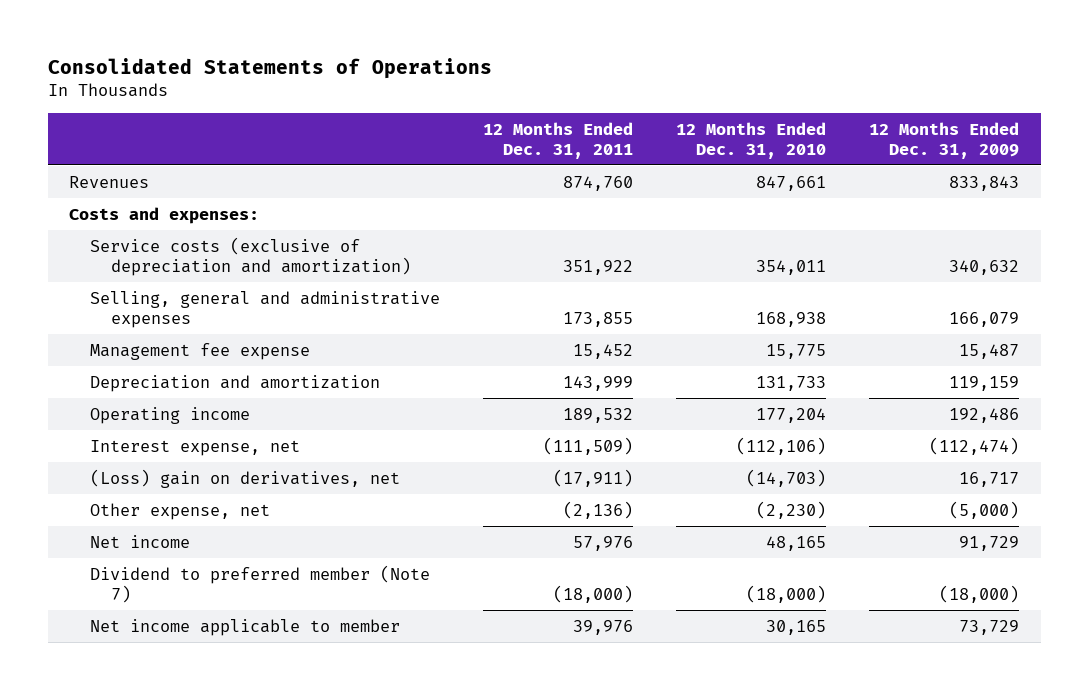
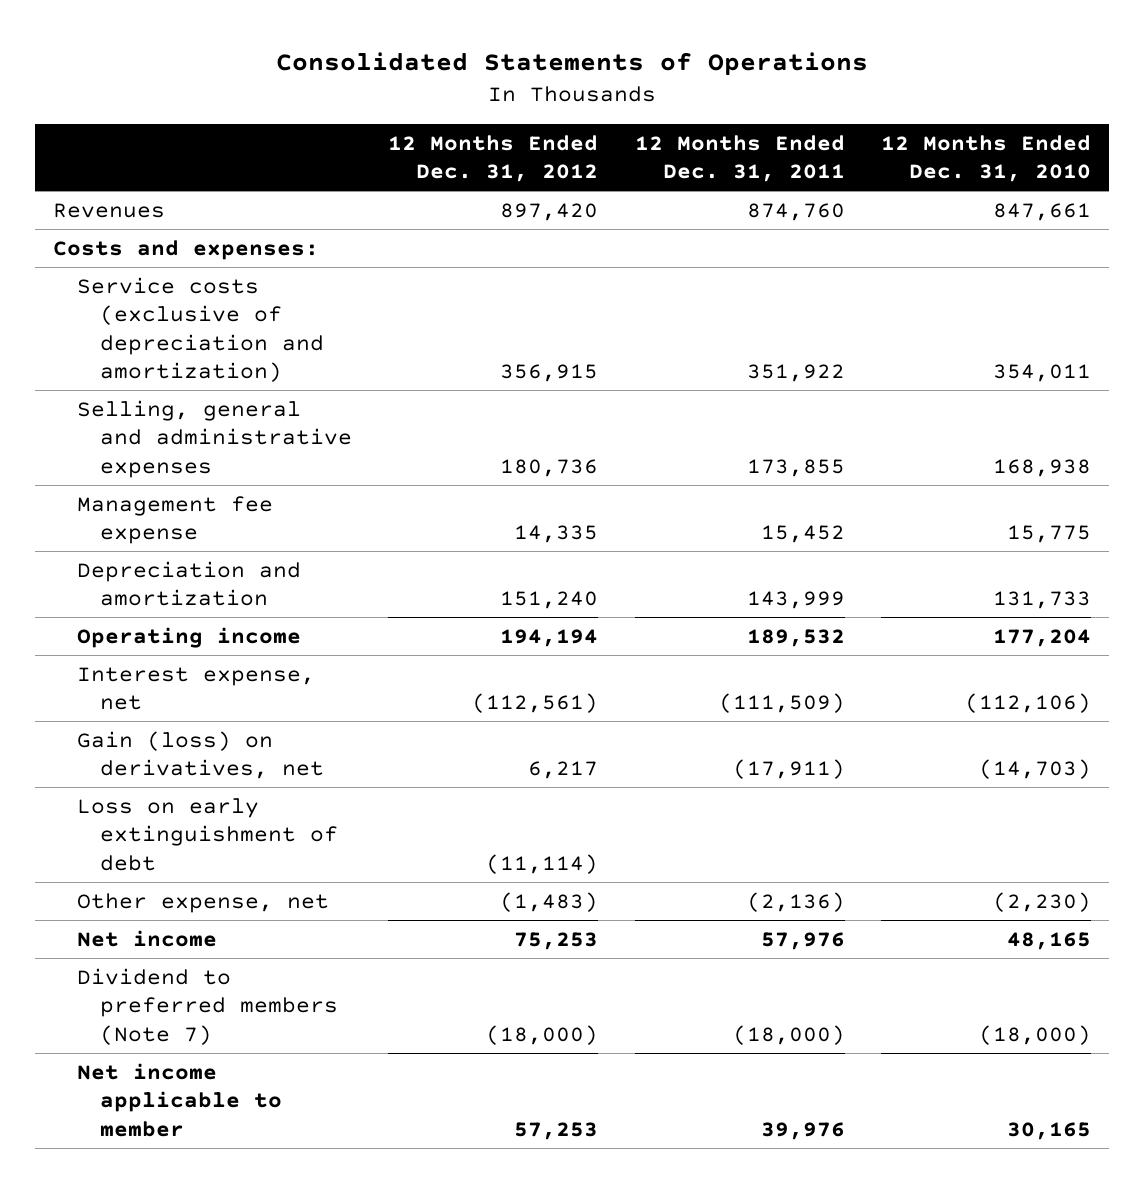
- | 12 Months Ended Dec. 31, 2011 | 12 Months Ended Dec. 31, 2010 | 12 Months Ended Dec. 31, 2009
+ | 12 Months Ended Dec. 31, 2012 | 12 Months Ended Dec. 31, 2011 | 12 Months Ended Dec. 31, 2010
- (Loss) gain on derivatives, net | (17,911) | (14,703) | 16,717
+ Gain (loss) on derivatives, net | 6,217 | (17,911) | (14,703)
+ Loss on early extinguishment of debt | (11,114) | |
- Dividend to preferred member (Note 7) | (18,000) | (18,000) | (18,000)
+ Dividend to preferred members (Note 7) | (18,000) | (18,000) | (18,000)

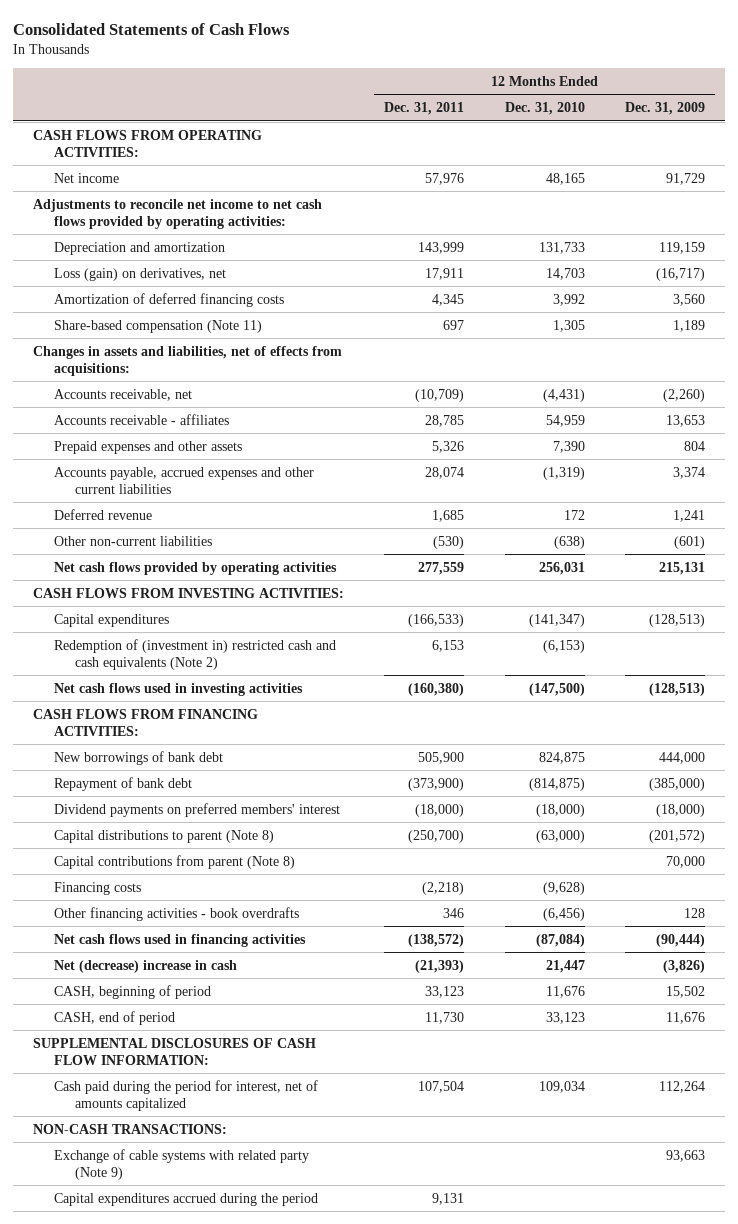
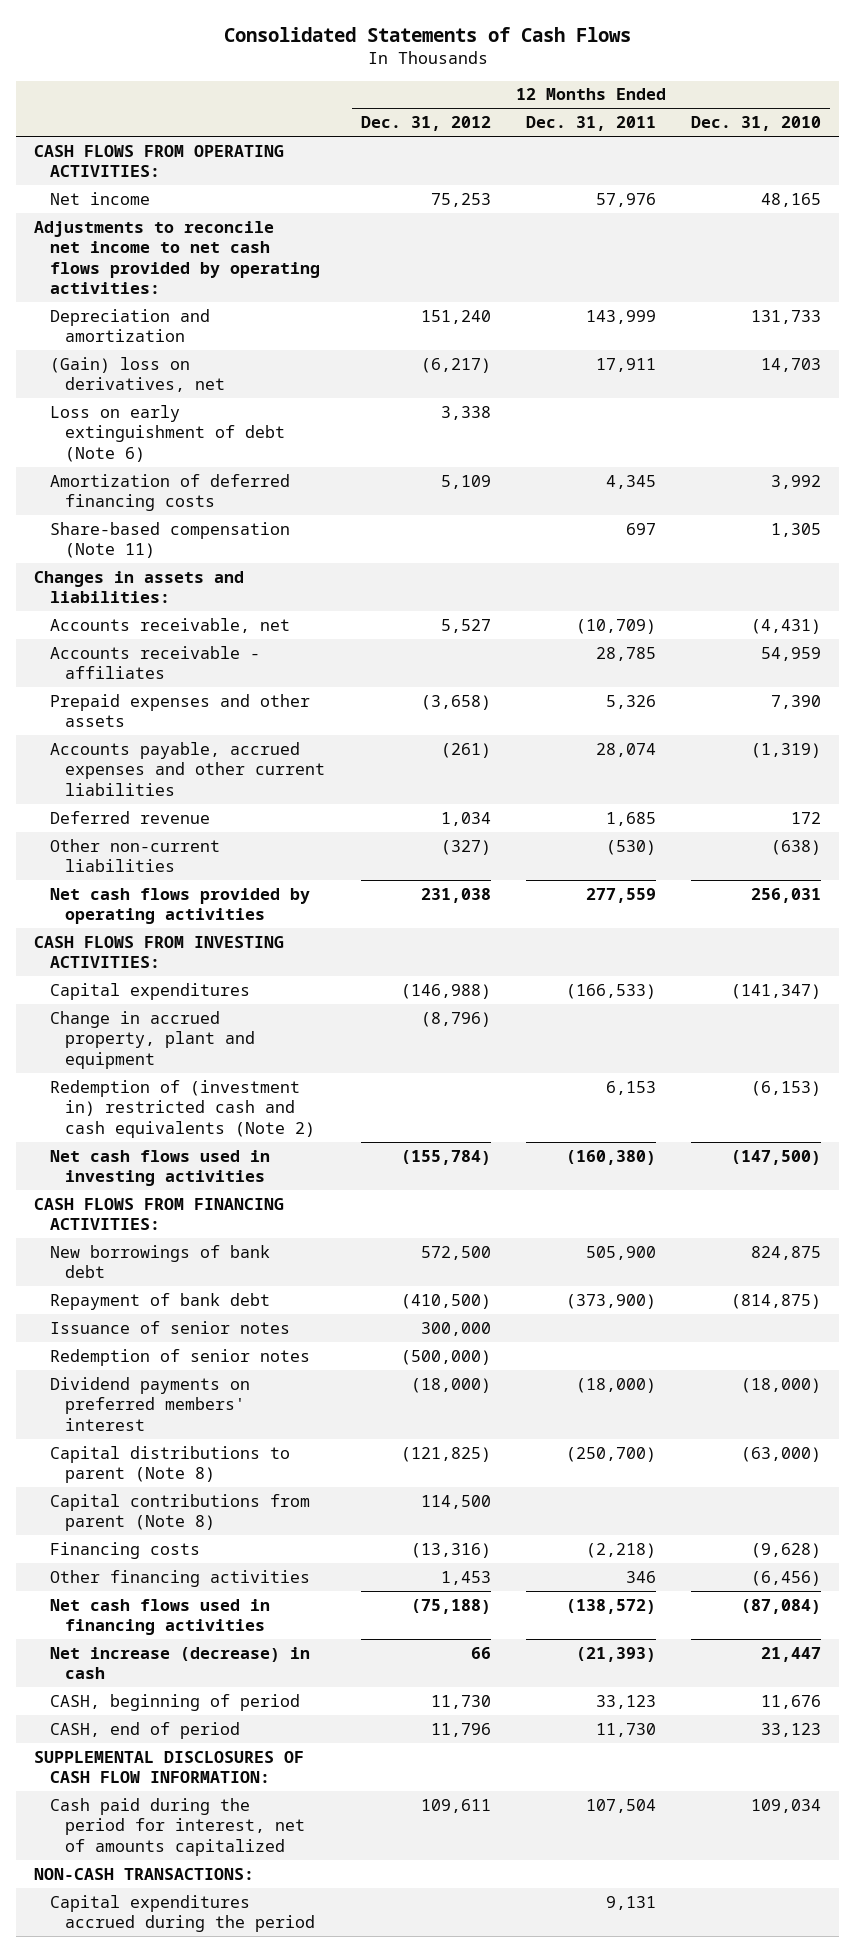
- | 12 Months Ended Dec. 31, 2011 | 12 Months Ended Dec. 31, 2010 | 12 Months Ended Dec. 31, 2009
+ | 12 Months Ended Dec. 31, 2012 | 12 Months Ended Dec. 31, 2011 | 12 Months Ended Dec. 31, 2010
- Loss (gain) on derivatives, net | 17,911 | 14,703 | (16,717)
+ (Gain) loss on derivatives, net | (6,217) | 17,911 | 14,703
+ Loss on early extinguishment of debt (Note 6) | 3,338 | |
- Changes in assets and liabilities, net of effects from acquisitions:
+ Changes in assets and liabilities:
+ Change in accrued property, plant and equipment | (8,796) | |
+ Issuance of senior notes | 300,000 | |
+ Redemption of senior notes | (500,000) | |
- Other financing activities - book overdrafts | 346 | (6,456) | 128
+ Other financing activities | 1,453 | 346 | (6,456)
- Net (decrease) increase in cash | (21,393) | 21,447 | (3,826)
+ Net increase (decrease) in cash | 66 | (21,393) | 21,447
- Exchange of cable systems with related party (Note 9) | | | 93,663

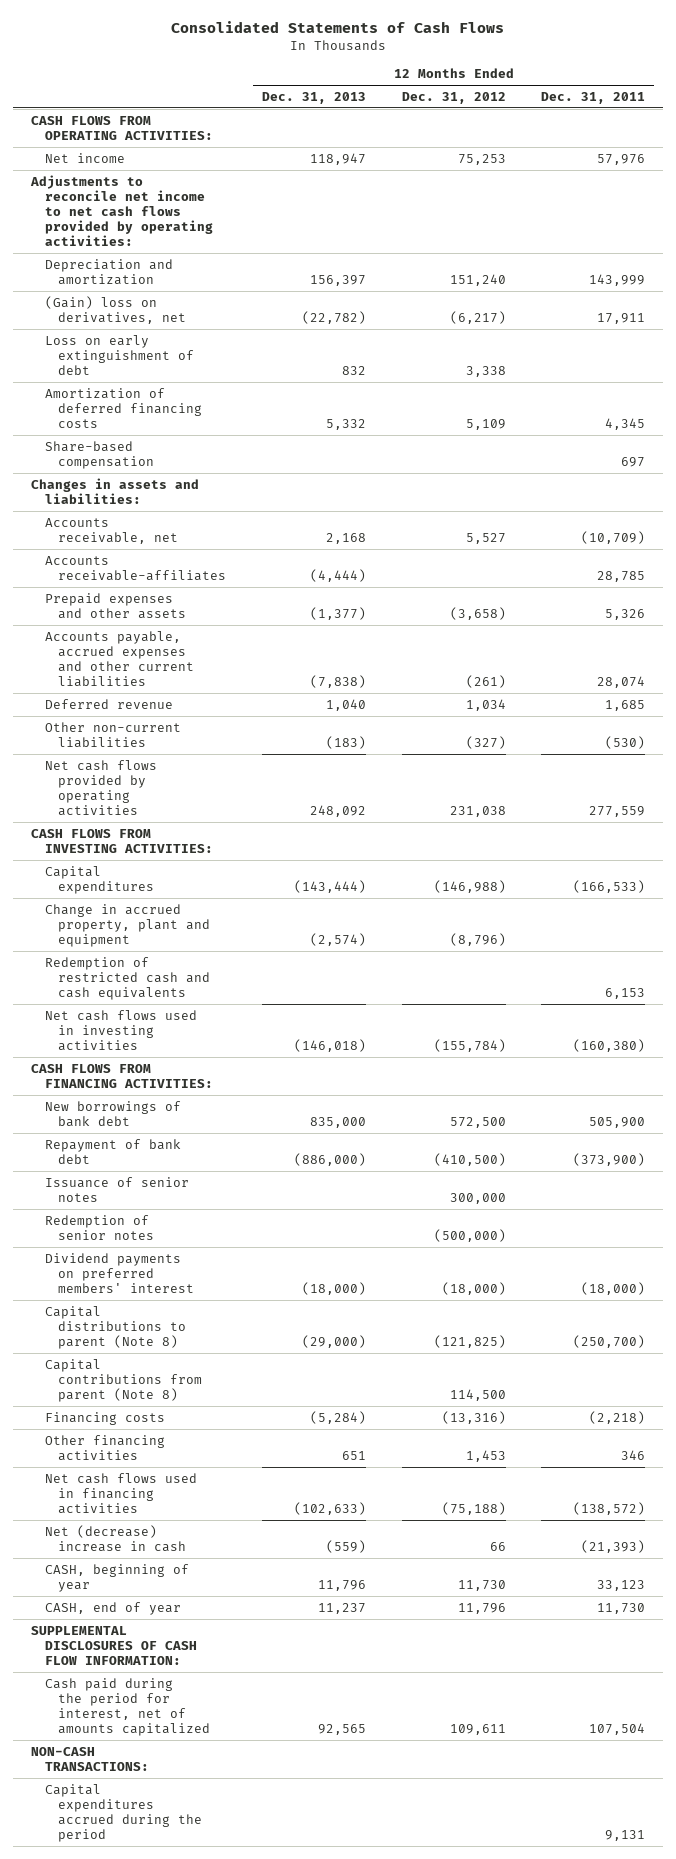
- | 12 Months Ended Dec. 31, 2012 | 12 Months Ended Dec. 31, 2011 | 12 Months Ended Dec. 31, 2010
+ | 12 Months Ended Dec. 31, 2013 | 12 Months Ended Dec. 31, 2012 | 12 Months Ended Dec. 31, 2011
- Loss on early extinguishment of debt (Note 6) | 3,338 | |
+ Loss on early extinguishment of debt | 832 | 3,338 |
- Share-based compensation (Note 11) | | 697 | 1,305
+ Share-based compensation | | | 697
- Accounts receivable - affiliates | | 28,785 | 54,959
+ Accounts receivable-affiliates | (4,444) | | 28,785
- Redemption of (investment in) restricted cash and cash equivalents (Note 2) | | 6,153 | (6,153)
+ Redemption of restricted cash and cash equivalents | | | 6,153
- Net increase (decrease) in cash | 66 | (21,393) | 21,447
- CASH, beginning of period | 11,730 | 33,123 | 11,676
- CASH, end of period | 11,796 | 11,730 | 33,123
+ Net (decrease) increase in cash | (559) | 66 | (21,393)
+ CASH, beginning of year | 11,796 | 11,730 | 33,123
+ CASH, end of year | 11,237 | 11,796 | 11,730

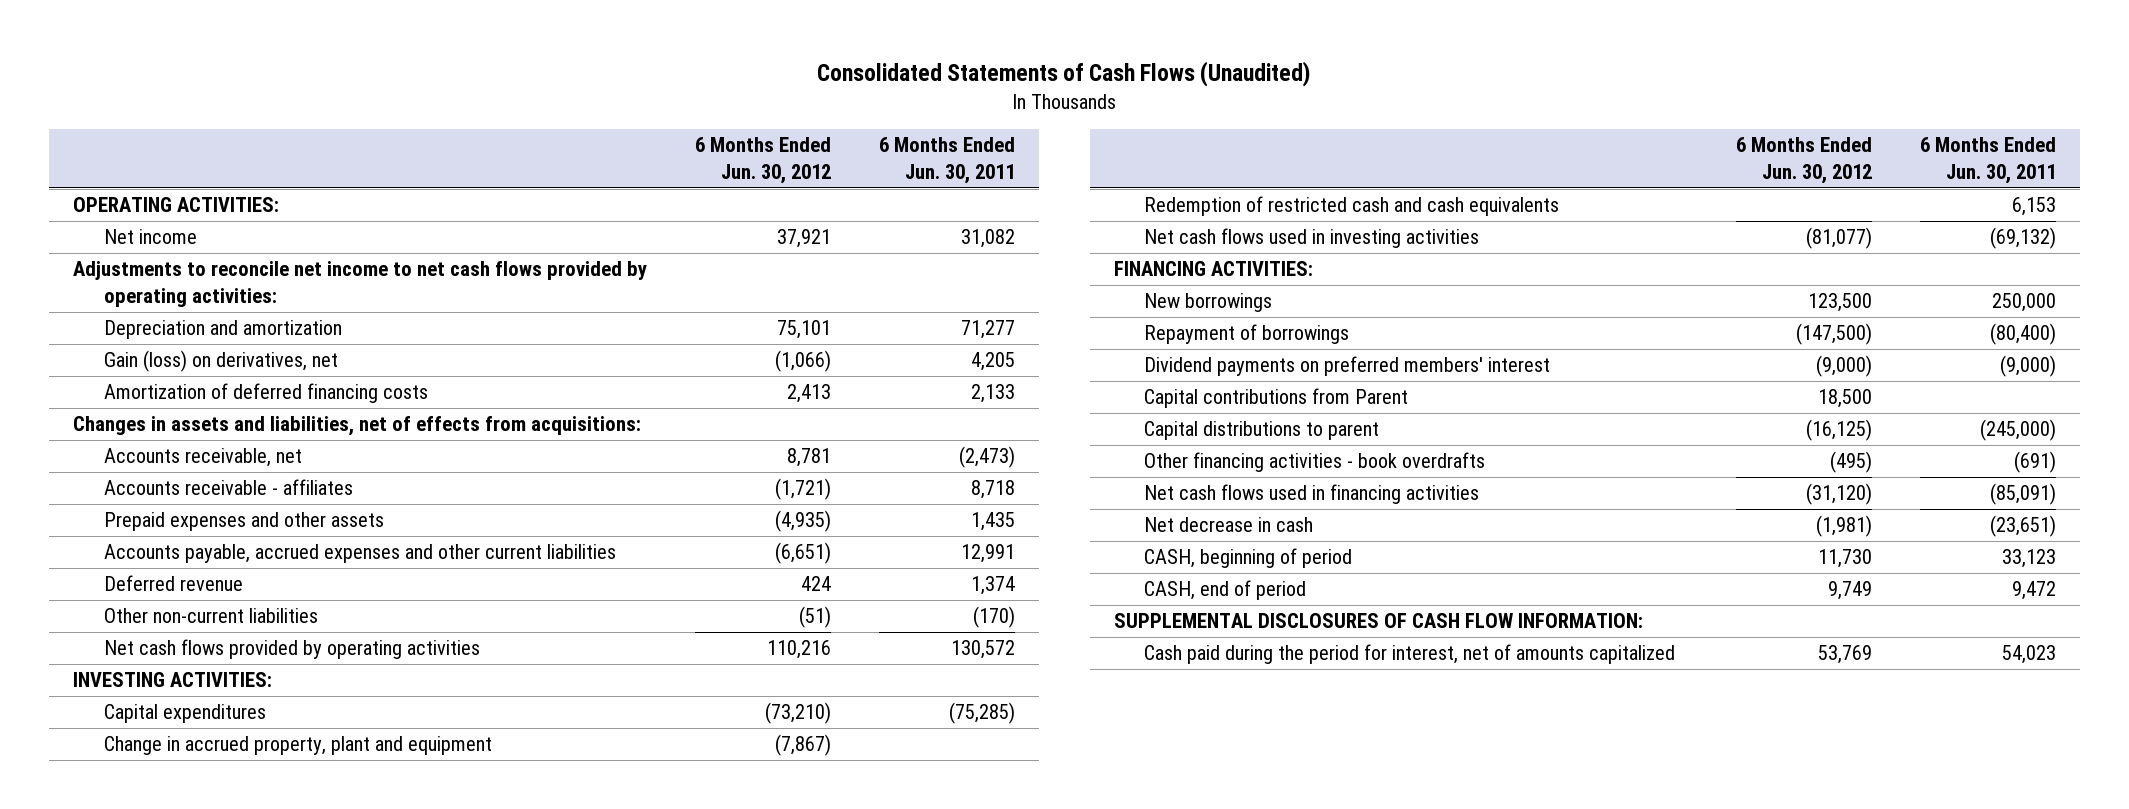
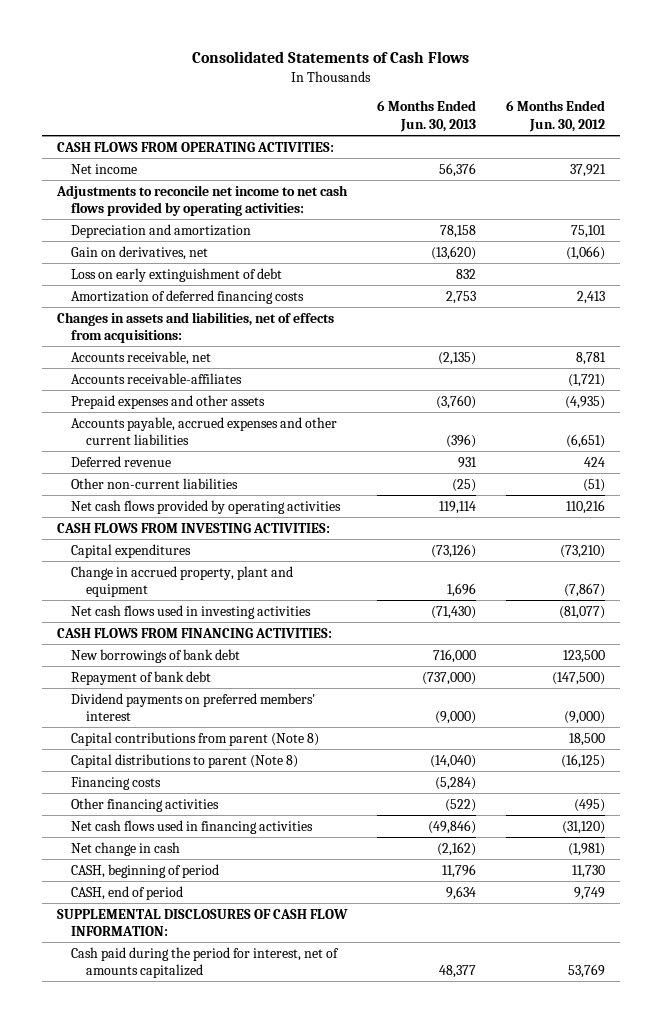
- Consolidated Statements of Cash Flows (Unaudited)
+ Consolidated Statements of Cash Flows
- | 6 Months Ended Jun. 30, 2012 | 6 Months Ended Jun. 30, 2011
+ | 6 Months Ended Jun. 30, 2013 | 6 Months Ended Jun. 30, 2012
- OPERATING ACTIVITIES:
+ CASH FLOWS FROM OPERATING ACTIVITIES:
- Gain (loss) on derivatives, net | (1,066) | 4,205
+ Gain on derivatives, net | (13,620) | (1,066)
+ Loss on early extinguishment of debt | 832 |
- Accounts receivable - affiliates | (1,721) | 8,718
+ Accounts receivable-affiliates | | (1,721)
- INVESTING ACTIVITIES:
+ CASH FLOWS FROM INVESTING ACTIVITIES:
- Redemption of restricted cash and cash equivalents | | 6,153
- FINANCING ACTIVITIES:
- New borrowings | 123,500 | 250,000
- Repayment of borrowings | (147,500) | (80,400)
+ CASH FLOWS FROM FINANCING ACTIVITIES:
+ New borrowings of bank debt | 716,000 | 123,500
+ Repayment of bank debt | (737,000) | (147,500)
- Capital contributions from Parent | 18,500 |
- Capital distributions to parent | (16,125) | (245,000)
- Other financing activities - book overdrafts | (495) | (691)
+ Capital contributions from parent (Note 8) | | 18,500
+ Capital distributions to parent (Note 8) | (14,040) | (16,125)
+ Financing costs | (5,284) |
+ Other financing activities | (522) | (495)
- Net decrease in cash | (1,981) | (23,651)
+ Net change in cash | (2,162) | (1,981)

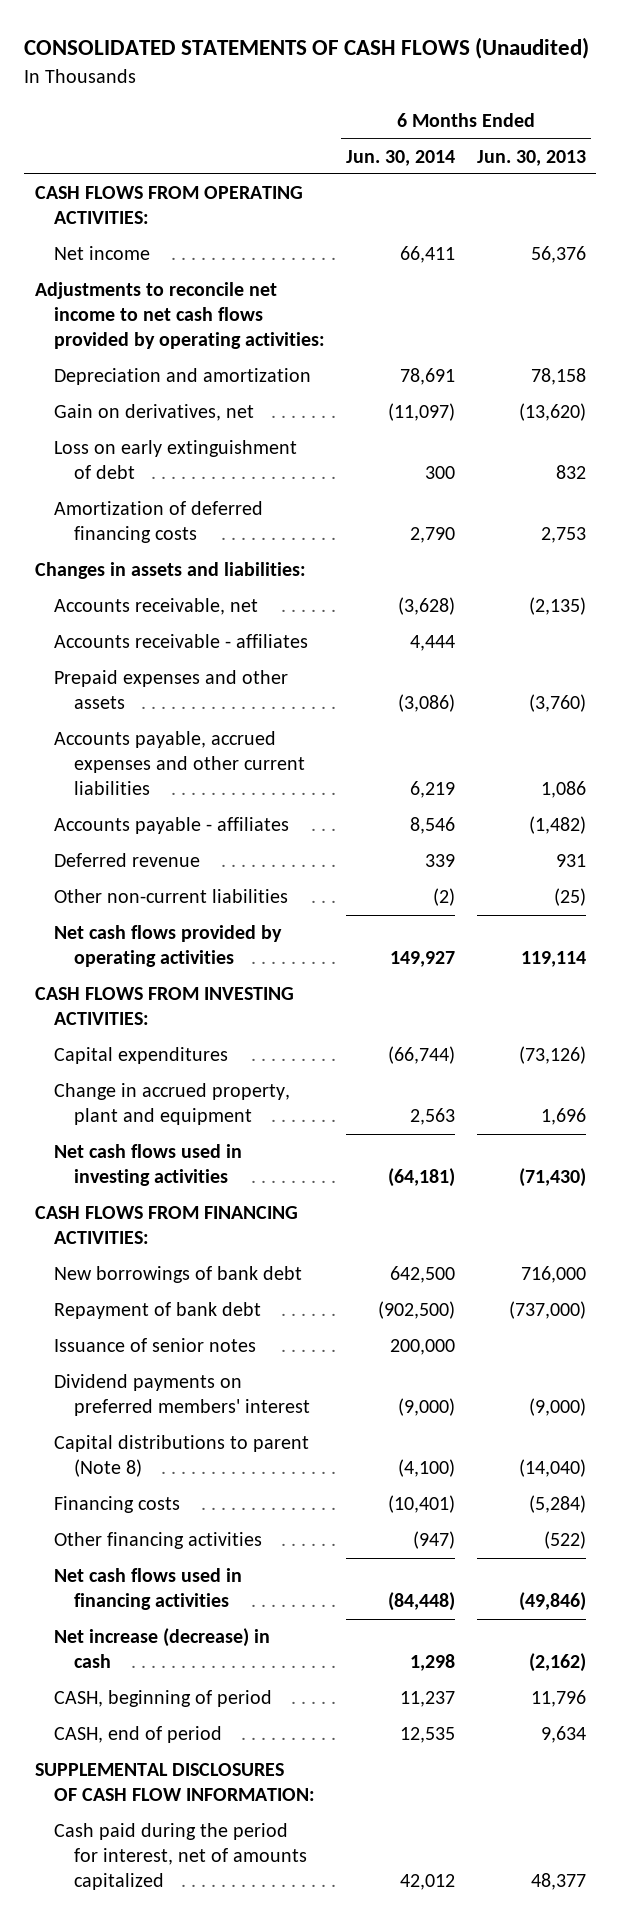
- Consolidated Statements of Cash Flows
+ CONSOLIDATED STATEMENTS OF CASH FLOWS (Unaudited)
- | 6 Months Ended Jun. 30, 2013 | 6 Months Ended Jun. 30, 2012
+ | 6 Months Ended Jun. 30, 2014 | 6 Months Ended Jun. 30, 2013
- Changes in assets and liabilities, net of effects from acquisitions:
+ Changes in assets and liabilities:
- Accounts receivable-affiliates | | (1,721)
+ Accounts receivable - affiliates | 4,444 |
- Accounts payable, accrued expenses and other current liabilities | (396) | (6,651)
+ Accounts payable, accrued expenses and other current liabilities | 6,219 | 1,086
+ Accounts payable - affiliates | 8,546 | (1,482)
+ Issuance of senior notes | 200,000 |
- Capital contributions from parent (Note 8) | | 18,500
- Net change in cash | (2,162) | (1,981)
+ Net increase (decrease) in cash | 1,298 | (2,162)

